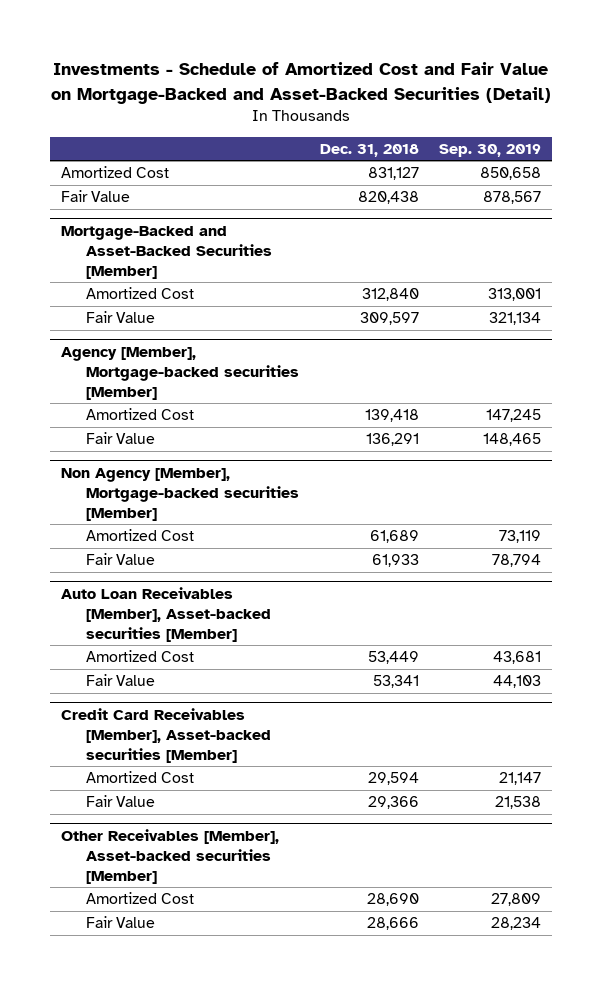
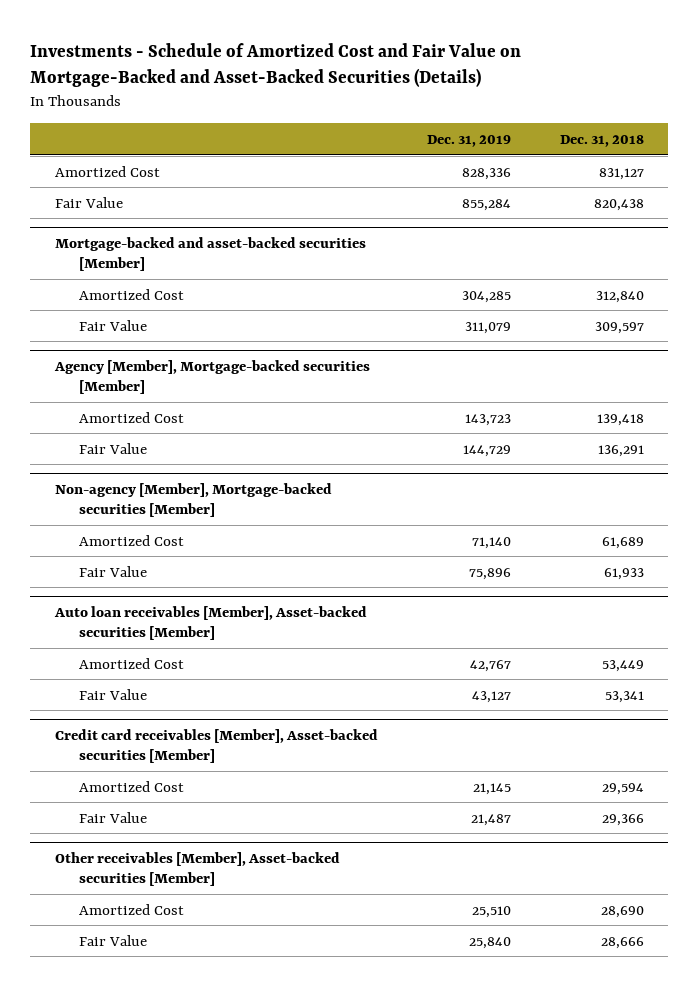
- Investments - Schedule of Amortized Cost and Fair Value on Mortgage-Backed and Asset-Backed Securities (Detail)
+ Investments - Schedule of Amortized Cost and Fair Value on Mortgage-Backed and Asset-Backed Securities (Details)
- | Dec. 31, 2018 | Sep. 30, 2019
+ | Dec. 31, 2019 | Dec. 31, 2018
- Mortgage-Backed and Asset-Backed Securities [Member]
+ Mortgage-backed and asset-backed securities [Member]
- Non Agency [Member], Mortgage-backed securities [Member]
+ Non-agency [Member], Mortgage-backed securities [Member]
- Auto Loan Receivables [Member], Asset-backed securities [Member]
+ Auto loan receivables [Member], Asset-backed securities [Member]
- Credit Card Receivables [Member], Asset-backed securities [Member]
+ Credit card receivables [Member], Asset-backed securities [Member]
- Other Receivables [Member], Asset-backed securities [Member]
+ Other receivables [Member], Asset-backed securities [Member]

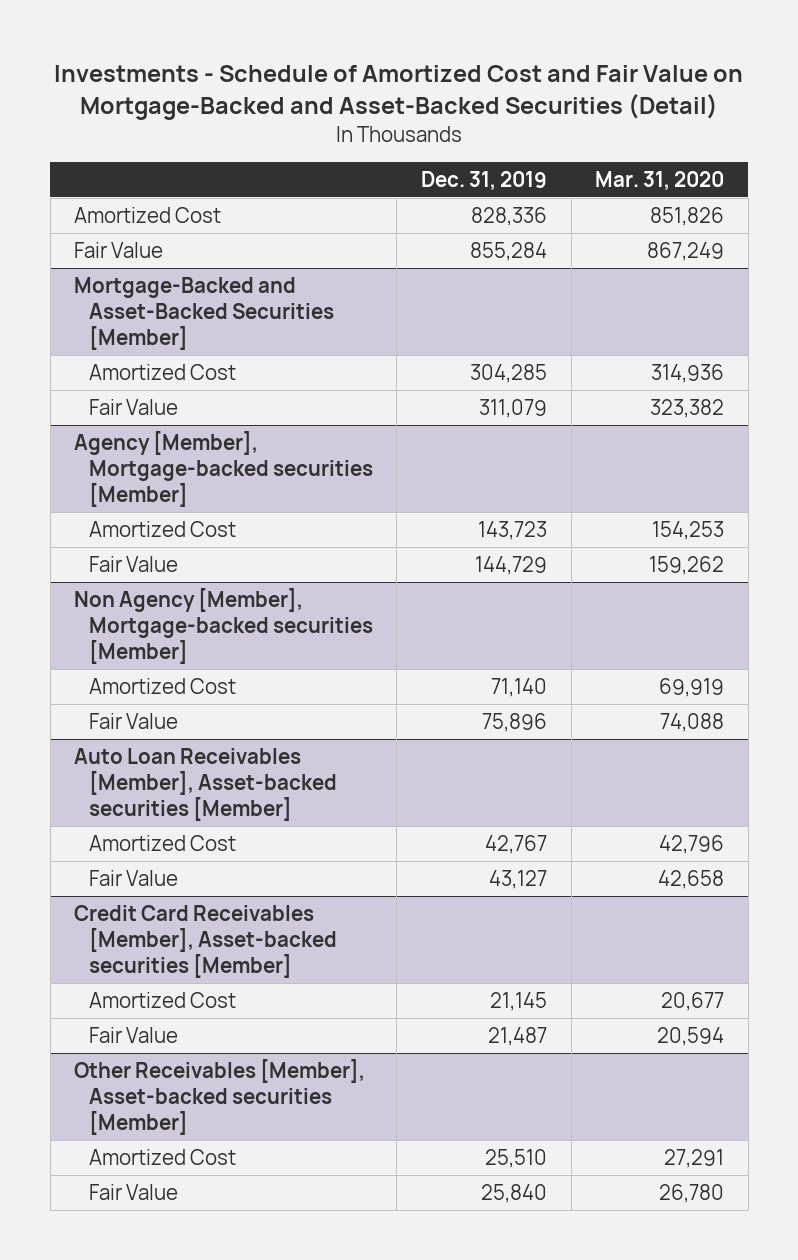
- Investments - Schedule of Amortized Cost and Fair Value on Mortgage-Backed and Asset-Backed Securities (Details)
+ Investments - Schedule of Amortized Cost and Fair Value on Mortgage-Backed and Asset-Backed Securities (Detail)
- | Dec. 31, 2019 | Dec. 31, 2018
+ | Dec. 31, 2019 | Mar. 31, 2020
- Mortgage-backed and asset-backed securities [Member]
+ Mortgage-Backed and Asset-Backed Securities [Member]
- Non-agency [Member], Mortgage-backed securities [Member]
+ Non Agency [Member], Mortgage-backed securities [Member]
- Auto loan receivables [Member], Asset-backed securities [Member]
+ Auto Loan Receivables [Member], Asset-backed securities [Member]
- Credit card receivables [Member], Asset-backed securities [Member]
+ Credit Card Receivables [Member], Asset-backed securities [Member]
- Other receivables [Member], Asset-backed securities [Member]
+ Other Receivables [Member], Asset-backed securities [Member]

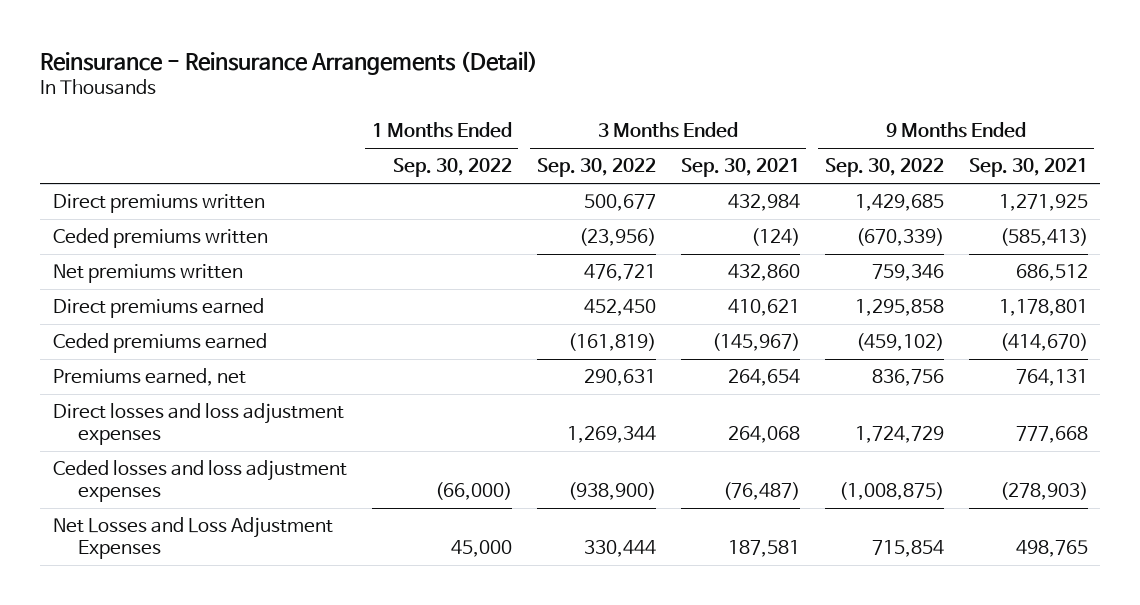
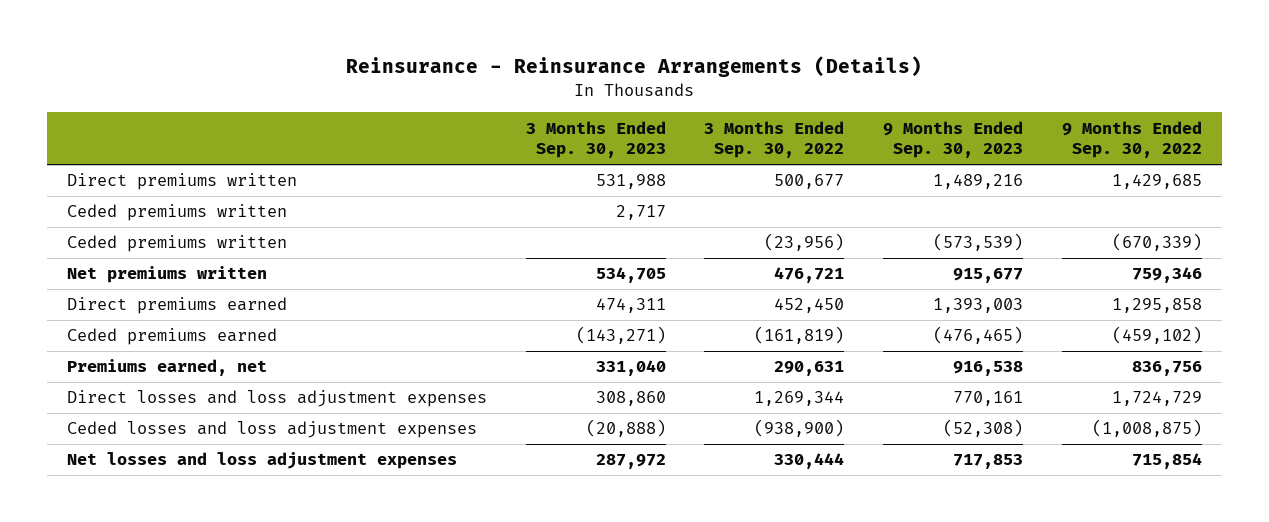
- Reinsurance - Reinsurance Arrangements (Detail)
+ Reinsurance - Reinsurance Arrangements (Details)
- | 1 Months Ended Sep. 30, 2022 | 3 Months Ended Sep. 30, 2022 | 3 Months Ended Sep. 30, 2021 | 9 Months Ended Sep. 30, 2022 | 9 Months Ended Sep. 30, 2021
+ | 3 Months Ended Sep. 30, 2023 | 3 Months Ended Sep. 30, 2022 | 9 Months Ended Sep. 30, 2023 | 9 Months Ended Sep. 30, 2022
+ Ceded premiums written | 2,717 | | |
- Net Losses and Loss Adjustment Expenses | 45,000 | 330,444 | 187,581 | 715,854 | 498,765
+ Net losses and loss adjustment expenses | 287,972 | 330,444 | 717,853 | 715,854

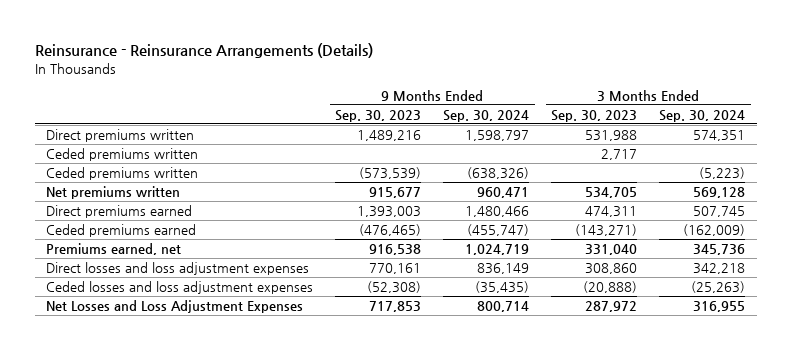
- | 3 Months Ended Sep. 30, 2023 | 3 Months Ended Sep. 30, 2022 | 9 Months Ended Sep. 30, 2023 | 9 Months Ended Sep. 30, 2022
+ | 9 Months Ended Sep. 30, 2023 | 9 Months Ended Sep. 30, 2024 | 3 Months Ended Sep. 30, 2023 | 3 Months Ended Sep. 30, 2024
- Net losses and loss adjustment expenses | 287,972 | 330,444 | 717,853 | 715,854
+ Net Losses and Loss Adjustment Expenses | 717,853 | 800,714 | 287,972 | 316,955

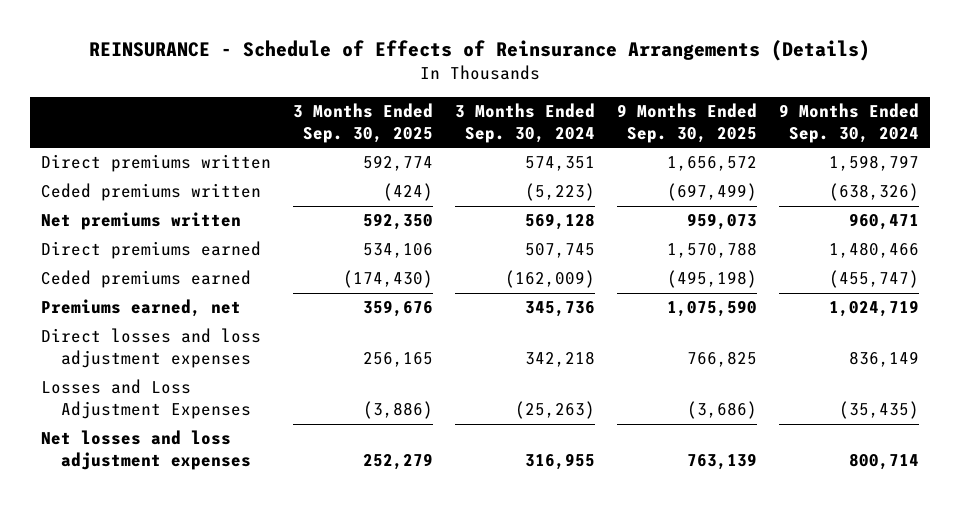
- Reinsurance - Reinsurance Arrangements (Details)
+ REINSURANCE - Schedule of Effects of Reinsurance Arrangements (Details)
- | 9 Months Ended Sep. 30, 2023 | 9 Months Ended Sep. 30, 2024 | 3 Months Ended Sep. 30, 2023 | 3 Months Ended Sep. 30, 2024
+ | 3 Months Ended Sep. 30, 2025 | 3 Months Ended Sep. 30, 2024 | 9 Months Ended Sep. 30, 2025 | 9 Months Ended Sep. 30, 2024
- Ceded premiums written | | | 2,717 |
- Ceded losses and loss adjustment expenses | (52,308) | (35,435) | (20,888) | (25,263)
- Net Losses and Loss Adjustment Expenses | 717,853 | 800,714 | 287,972 | 316,955
+ Losses and Loss Adjustment Expenses | (3,886) | (25,263) | (3,686) | (35,435)
+ Net losses and loss adjustment expenses | 252,279 | 316,955 | 763,139 | 800,714

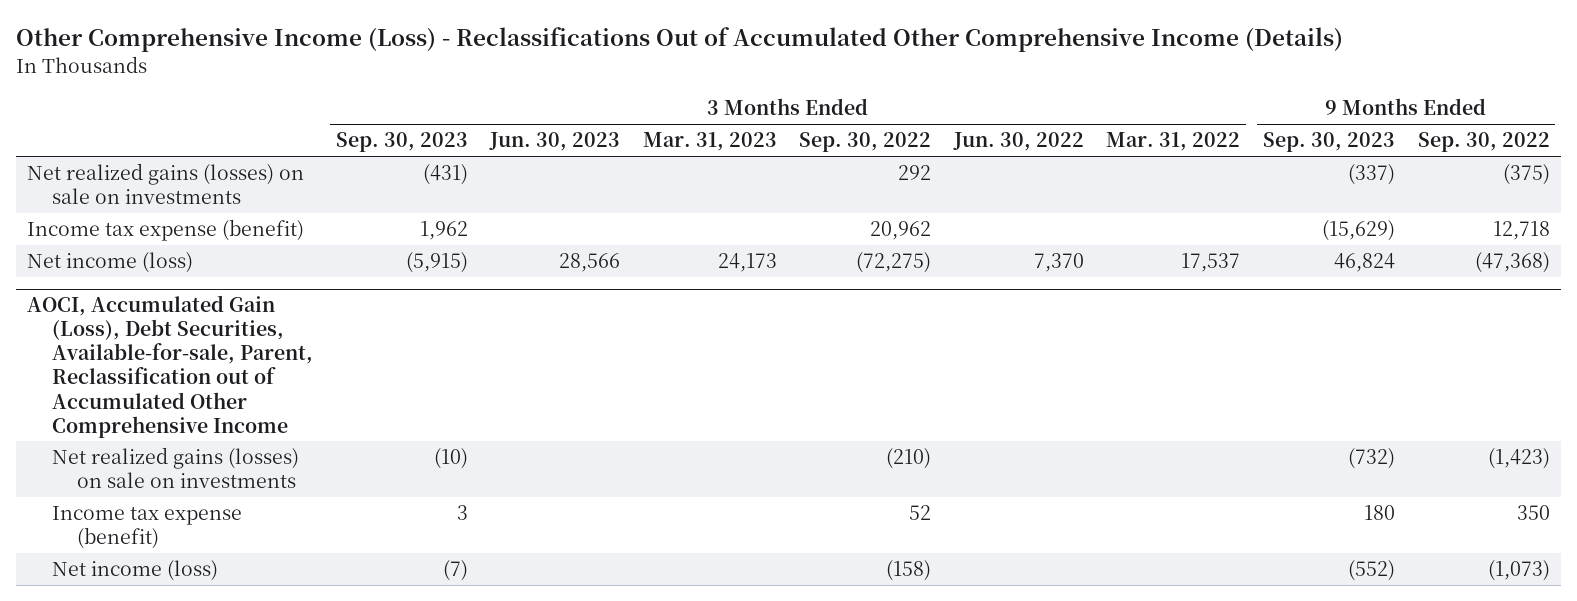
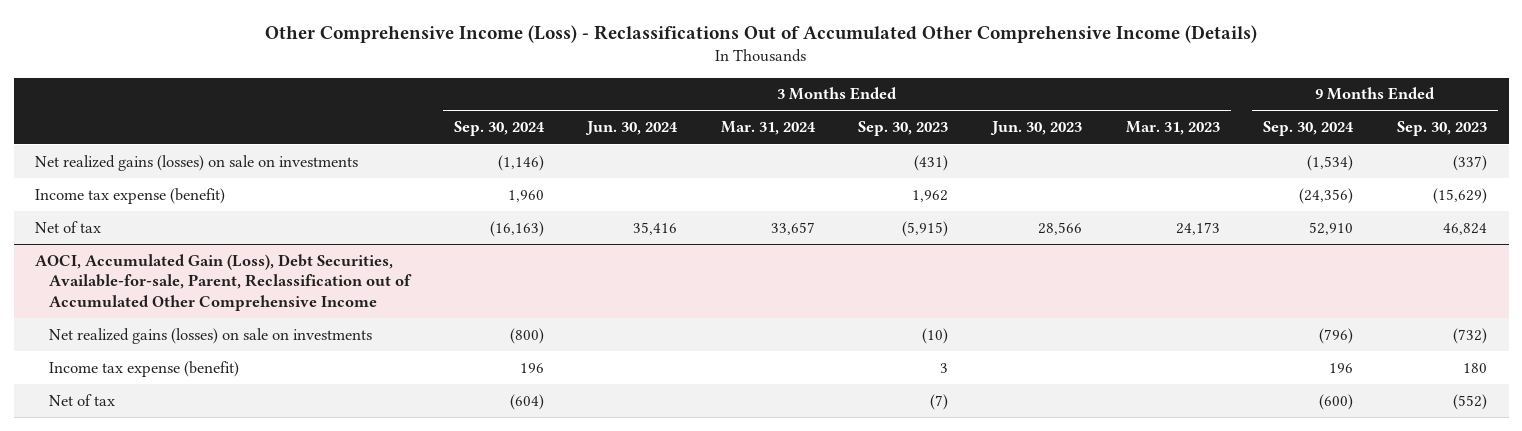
- | 3 Months Ended Sep. 30, 2023 | 3 Months Ended Jun. 30, 2023 | 3 Months Ended Mar. 31, 2023 | 3 Months Ended Sep. 30, 2022 | 3 Months Ended Jun. 30, 2022 | 3 Months Ended Mar. 31, 2022 | 9 Months Ended Sep. 30, 2023 | 9 Months Ended Sep. 30, 2022
+ | 3 Months Ended Sep. 30, 2024 | 3 Months Ended Jun. 30, 2024 | 3 Months Ended Mar. 31, 2024 | 3 Months Ended Sep. 30, 2023 | 3 Months Ended Jun. 30, 2023 | 3 Months Ended Mar. 31, 2023 | 9 Months Ended Sep. 30, 2024 | 9 Months Ended Sep. 30, 2023
- Net income (loss) | (5,915) | 28,566 | 24,173 | (72,275) | 7,370 | 17,537 | 46,824 | (47,368)
+ Net of tax | (16,163) | 35,416 | 33,657 | (5,915) | 28,566 | 24,173 | 52,910 | 46,824
@ AOCI, Accumulated Gain (Loss), Debt Securities, Available-for-sale, Parent, Reclassification out of Accumulated Other Comprehensive Income
- Net income (loss) | (7) | | | (158) | | | (552) | (1,073)
+ Net of tax | (604) | | | (7) | | | (600) | (552)

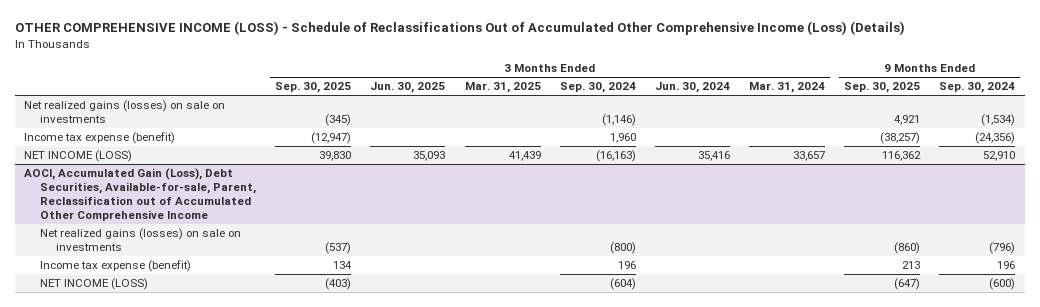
- Other Comprehensive Income (Loss) - Reclassifications Out of Accumulated Other Comprehensive Income (Details)
+ OTHER COMPREHENSIVE INCOME (LOSS) - Schedule of Reclassifications Out of Accumulated Other Comprehensive Income (Loss) (Details)
- | 3 Months Ended Sep. 30, 2024 | 3 Months Ended Jun. 30, 2024 | 3 Months Ended Mar. 31, 2024 | 3 Months Ended Sep. 30, 2023 | 3 Months Ended Jun. 30, 2023 | 3 Months Ended Mar. 31, 2023 | 9 Months Ended Sep. 30, 2024 | 9 Months Ended Sep. 30, 2023
+ | 3 Months Ended Sep. 30, 2025 | 3 Months Ended Jun. 30, 2025 | 3 Months Ended Mar. 31, 2025 | 3 Months Ended Sep. 30, 2024 | 3 Months Ended Jun. 30, 2024 | 3 Months Ended Mar. 31, 2024 | 9 Months Ended Sep. 30, 2025 | 9 Months Ended Sep. 30, 2024
- Net of tax | (16,163) | 35,416 | 33,657 | (5,915) | 28,566 | 24,173 | 52,910 | 46,824
+ NET INCOME (LOSS) | 39,830 | 35,093 | 41,439 | (16,163) | 35,416 | 33,657 | 116,362 | 52,910
@ AOCI, Accumulated Gain (Loss), Debt Securities, Available-for-sale, Parent, Reclassification out of Accumulated Other Comprehensive Income
- Net of tax | (604) | | | (7) | | | (600) | (552)
+ NET INCOME (LOSS) | (403) | | | (604) | | | (647) | (600)

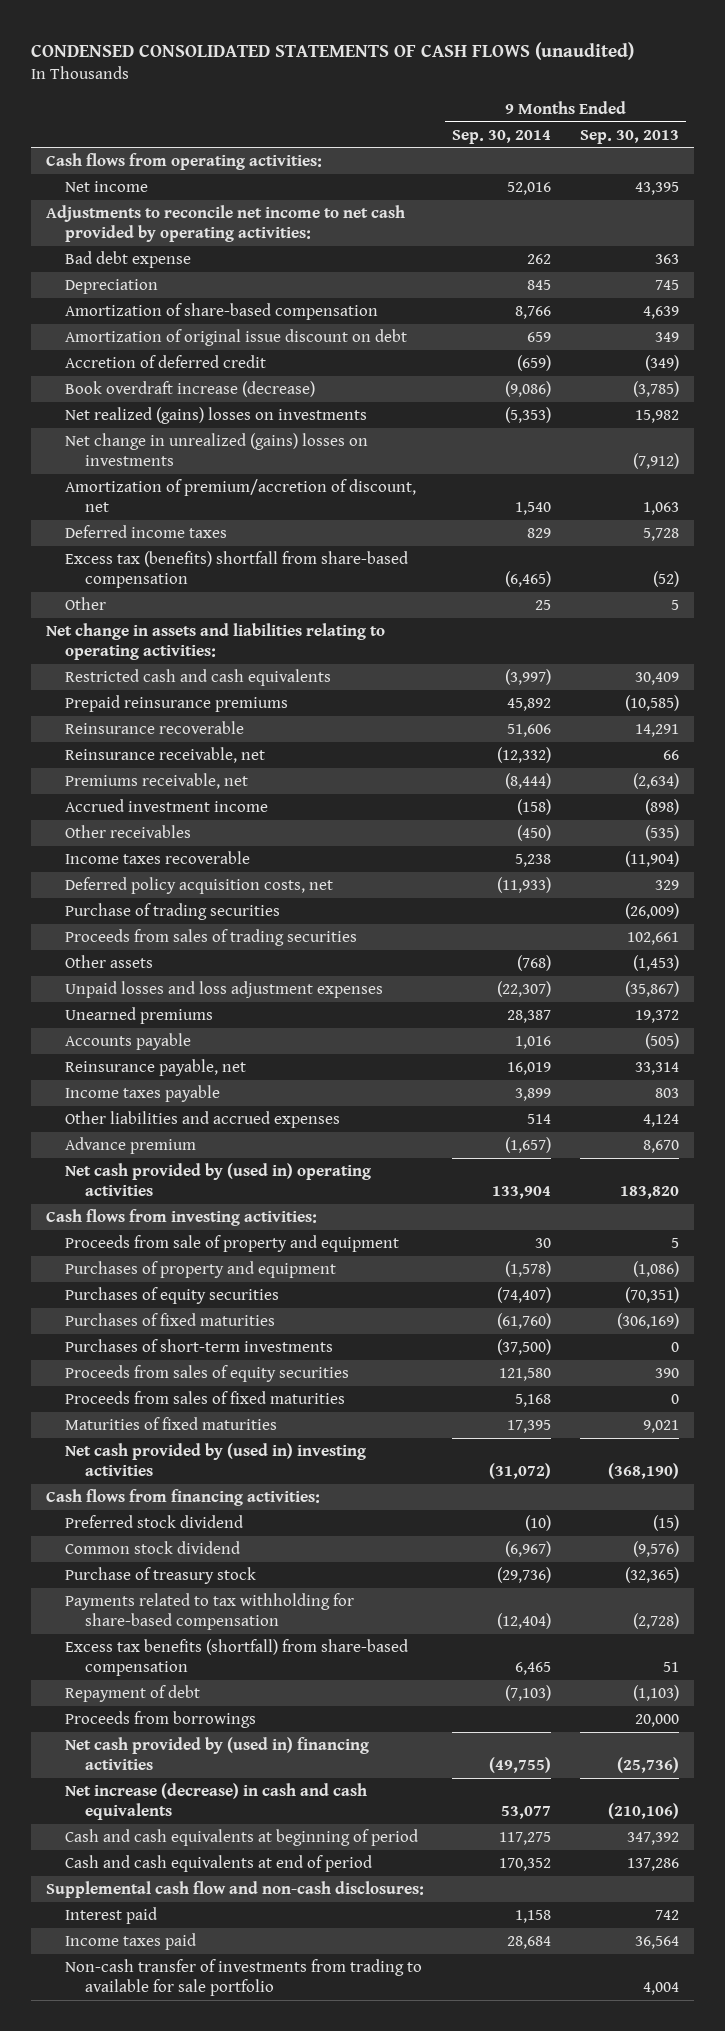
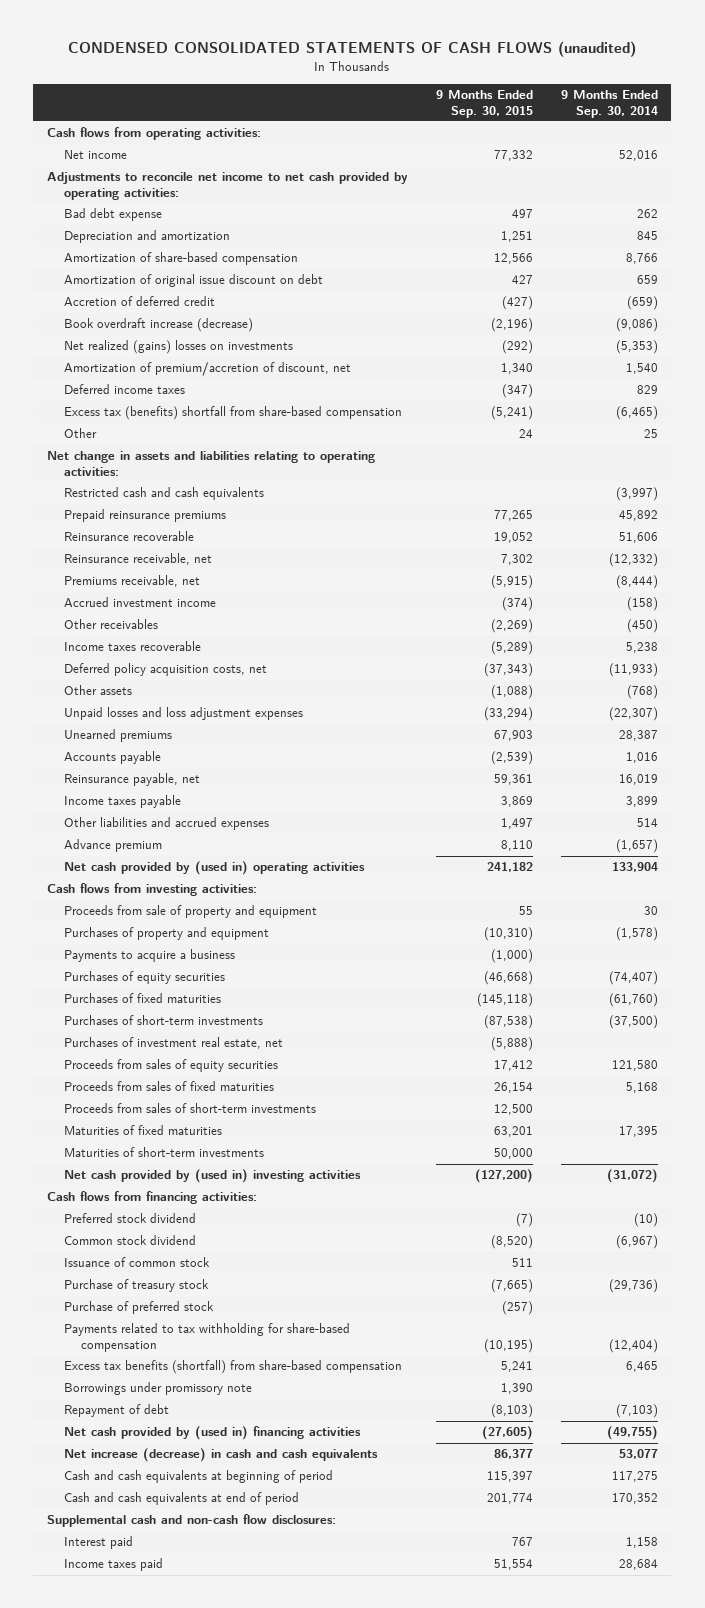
- | 9 Months Ended Sep. 30, 2014 | 9 Months Ended Sep. 30, 2013
+ | 9 Months Ended Sep. 30, 2015 | 9 Months Ended Sep. 30, 2014
- Depreciation | 845 | 745
+ Depreciation and amortization | 1,251 | 845
- Net change in unrealized (gains) losses on investments | | (7,912)
- Purchase of trading securities | | (26,009)
- Proceeds from sales of trading securities | | 102,661
+ Payments to acquire a business | (1,000) |
+ Purchases of investment real estate, net | (5,888) |
+ Proceeds from sales of short-term investments | 12,500 |
+ Maturities of short-term investments | 50,000 |
+ Issuance of common stock | 511 |
+ Purchase of preferred stock | (257) |
+ Borrowings under promissory note | 1,390 |
- Proceeds from borrowings | | 20,000
- Supplemental cash flow and non-cash disclosures:
+ Supplemental cash and non-cash flow disclosures:
- Non-cash transfer of investments from trading to available for sale portfolio | | 4,004

